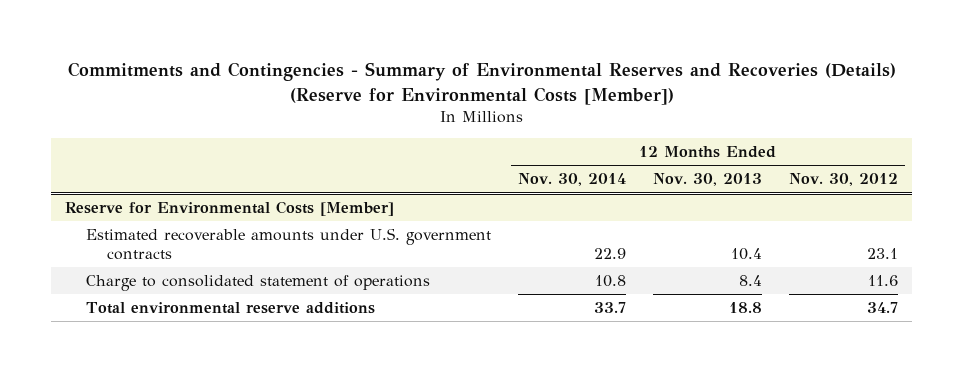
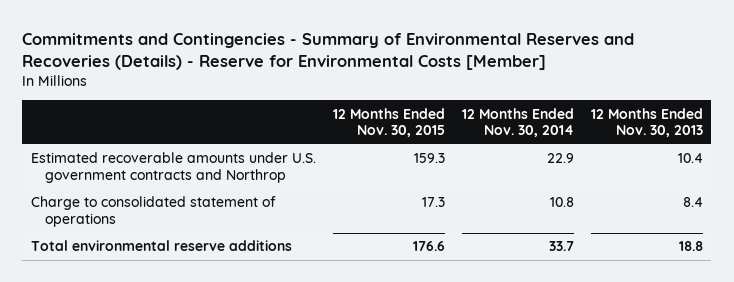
- Commitments and Contingencies - Summary of Environmental Reserves and Recoveries (Details) (Reserve for Environmental Costs [Member])
+ Commitments and Contingencies - Summary of Environmental Reserves and Recoveries (Details) - Reserve for Environmental Costs [Member]
- | 12 Months Ended Nov. 30, 2014 | 12 Months Ended Nov. 30, 2013 | 12 Months Ended Nov. 30, 2012
+ | 12 Months Ended Nov. 30, 2015 | 12 Months Ended Nov. 30, 2014 | 12 Months Ended Nov. 30, 2013
- Reserve for Environmental Costs [Member]
- Estimated recoverable amounts under U.S. government contracts | 22.9 | 10.4 | 23.1
+ Estimated recoverable amounts under U.S. government contracts and Northrop | 159.3 | 22.9 | 10.4

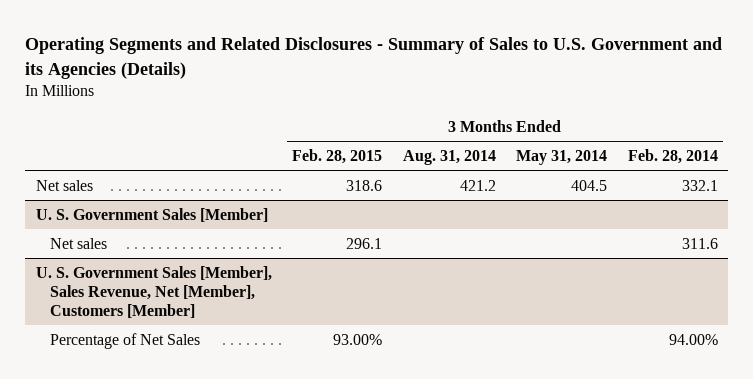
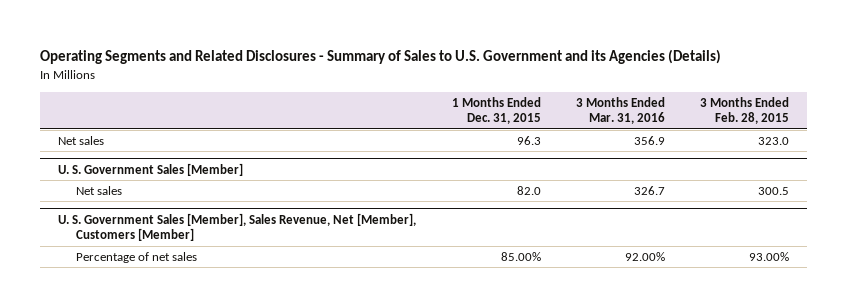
- | 3 Months Ended Feb. 28, 2015 | 3 Months Ended Aug. 31, 2014 | 3 Months Ended May 31, 2014 | 3 Months Ended Feb. 28, 2014
+ | 1 Months Ended Dec. 31, 2015 | 3 Months Ended Mar. 31, 2016 | 3 Months Ended Feb. 28, 2015
- Net sales | 318.6 | 421.2 | 404.5 | 332.1
+ Net sales | 96.3 | 356.9 | 323.0
@ U. S. Government Sales [Member]
- Net sales | 296.1 | | | 311.6
+ Net sales | 82.0 | 326.7 | 300.5
@ U. S. Government Sales [Member], Sales Revenue, Net [Member], Customers [Member]
- Percentage of Net Sales | 93.00% | | | 94.00%
+ Percentage of net sales | 85.00% | 92.00% | 93.00%

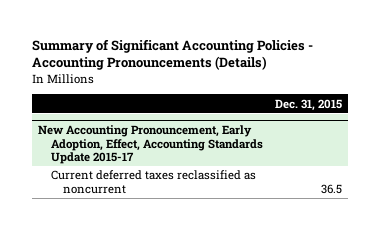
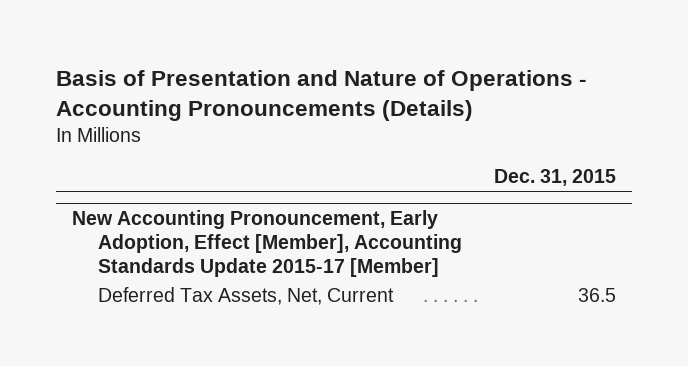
- Summary of Significant Accounting Policies - Accounting Pronouncements (Details)
+ Basis of Presentation and Nature of Operations - Accounting Pronouncements (Details)
- New Accounting Pronouncement, Early Adoption, Effect, Accounting Standards Update 2015-17
- Current deferred taxes reclassified as noncurrent | 36.5
+ New Accounting Pronouncement, Early Adoption, Effect [Member], Accounting Standards Update 2015-17 [Member]
+ Deferred Tax Assets, Net, Current | 36.5

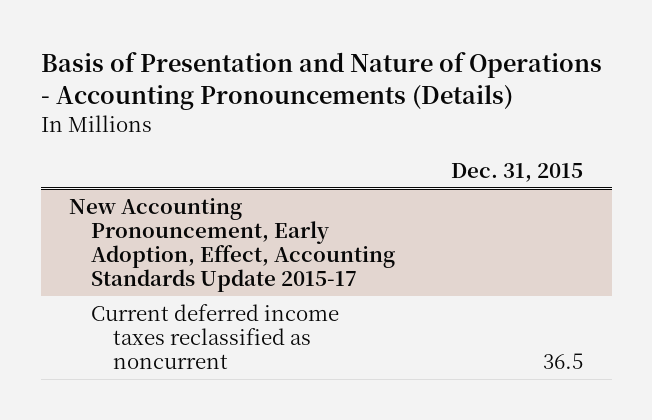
- New Accounting Pronouncement, Early Adoption, Effect [Member], Accounting Standards Update 2015-17 [Member]
- Deferred Tax Assets, Net, Current | 36.5
+ New Accounting Pronouncement, Early Adoption, Effect, Accounting Standards Update 2015-17
+ Current deferred income taxes reclassified as noncurrent | 36.5

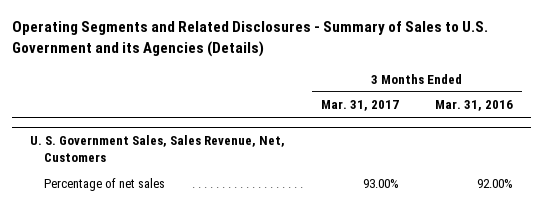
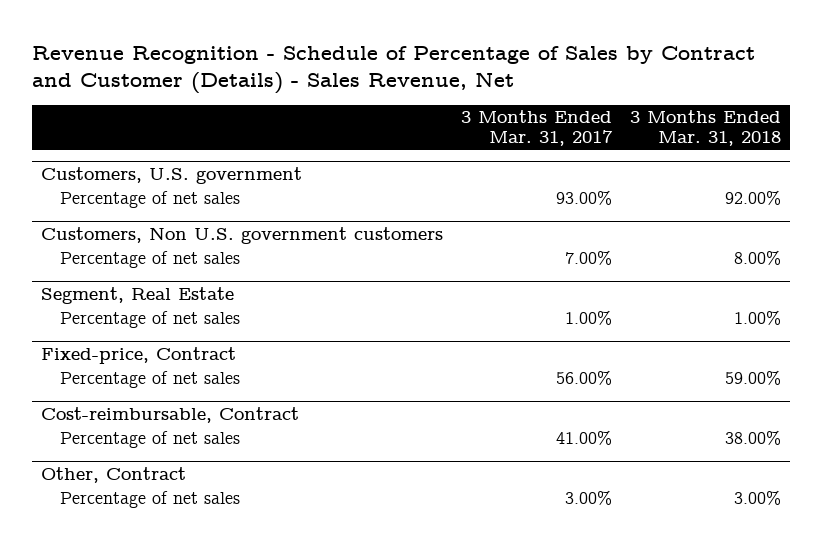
- Operating Segments and Related Disclosures - Summary of Sales to U.S. Government and its Agencies (Details)
+ Revenue Recognition - Schedule of Percentage of Sales by Contract and Customer (Details) - Sales Revenue, Net
- | 3 Months Ended Mar. 31, 2017 | 3 Months Ended Mar. 31, 2016
+ | 3 Months Ended Mar. 31, 2017 | 3 Months Ended Mar. 31, 2018
- U. S. Government Sales, Sales Revenue, Net, Customers
+ Customers, U.S. government
+ Customers, Non U.S. government customers
+ Percentage of net sales | 7.00% | 8.00%
+ Segment, Real Estate
+ Percentage of net sales | 1.00% | 1.00%
+ Fixed-price, Contract
+ Percentage of net sales | 56.00% | 59.00%
+ Cost-reimbursable, Contract
+ Percentage of net sales | 41.00% | 38.00%
+ Other, Contract
+ Percentage of net sales | 3.00% | 3.00%

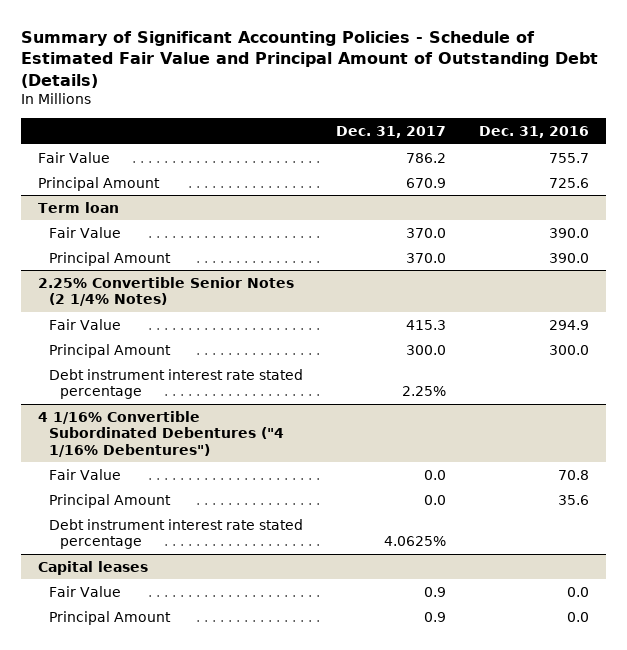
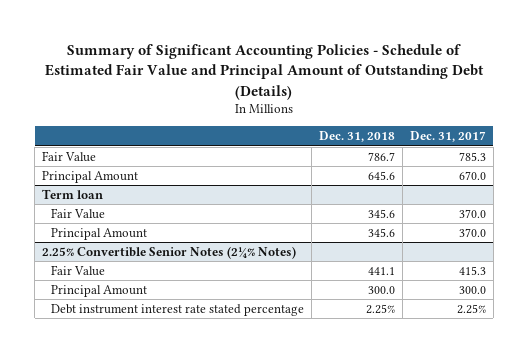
- | Dec. 31, 2017 | Dec. 31, 2016
+ | Dec. 31, 2018 | Dec. 31, 2017
- Fair Value | 786.2 | 755.7
- Principal Amount | 670.9 | 725.6
+ Fair Value | 786.7 | 785.3
+ Principal Amount | 645.6 | 670.0
- 2.25% Convertible Senior Notes (2 1/4% Notes)
+ 2.25% Convertible Senior Notes (2¼% Notes)
- 4 1/16% Convertible Subordinated Debentures ("4 1/16% Debentures")
- Fair Value | 0.0 | 70.8
- Principal Amount | 0.0 | 35.6
- Debt instrument interest rate stated percentage | 4.0625% |
- Capital leases
- Fair Value | 0.9 | 0.0
- Principal Amount | 0.9 | 0.0

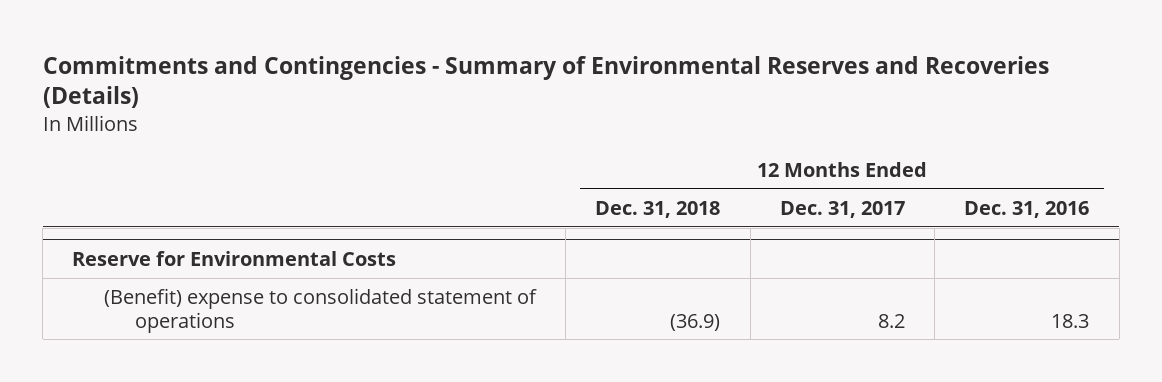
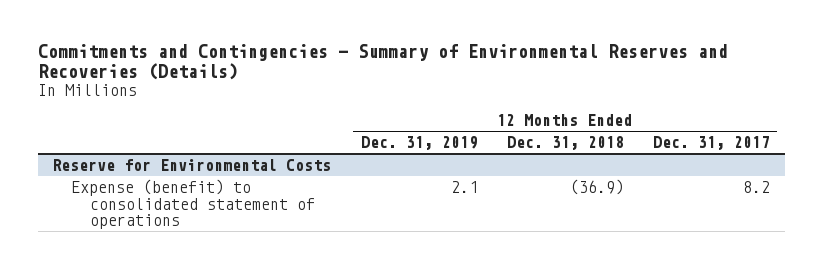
- | 12 Months Ended Dec. 31, 2018 | 12 Months Ended Dec. 31, 2017 | 12 Months Ended Dec. 31, 2016
+ | 12 Months Ended Dec. 31, 2019 | 12 Months Ended Dec. 31, 2018 | 12 Months Ended Dec. 31, 2017
@ Reserve for Environmental Costs
- (Benefit) expense to consolidated statement of operations | (36.9) | 8.2 | 18.3
+ Expense (benefit) to consolidated statement of operations | 2.1 | (36.9) | 8.2

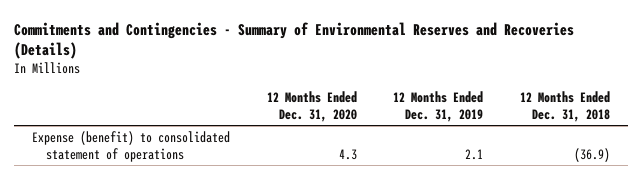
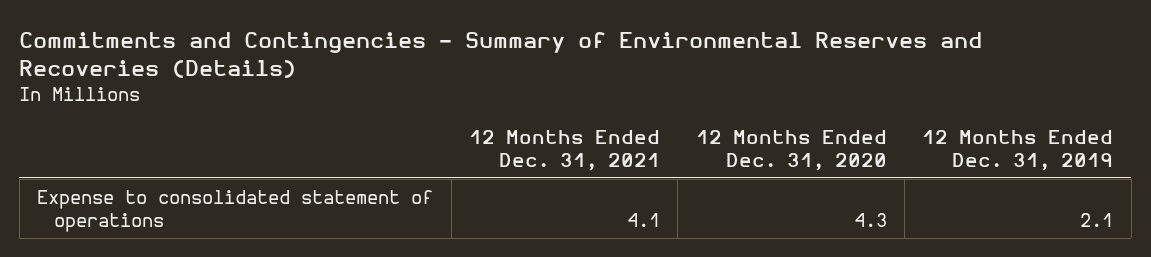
- | 12 Months Ended Dec. 31, 2020 | 12 Months Ended Dec. 31, 2019 | 12 Months Ended Dec. 31, 2018
+ | 12 Months Ended Dec. 31, 2021 | 12 Months Ended Dec. 31, 2020 | 12 Months Ended Dec. 31, 2019
- Expense (benefit) to consolidated statement of operations | 4.3 | 2.1 | (36.9)
+ Expense to consolidated statement of operations | 4.1 | 4.3 | 2.1

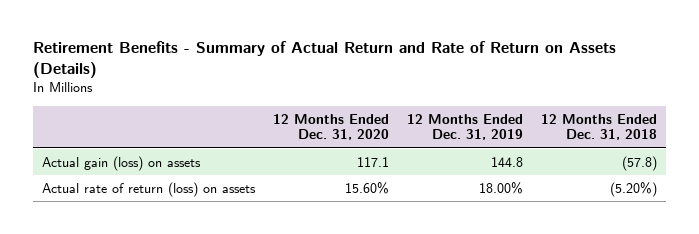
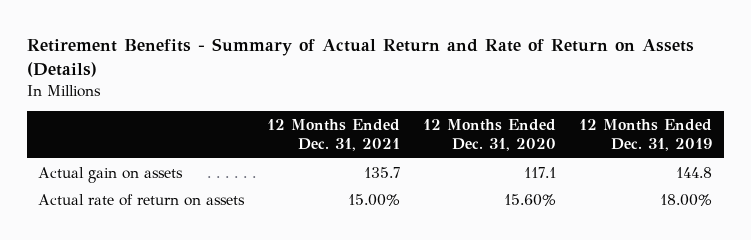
- | 12 Months Ended Dec. 31, 2020 | 12 Months Ended Dec. 31, 2019 | 12 Months Ended Dec. 31, 2018
+ | 12 Months Ended Dec. 31, 2021 | 12 Months Ended Dec. 31, 2020 | 12 Months Ended Dec. 31, 2019
- Actual gain (loss) on assets | 117.1 | 144.8 | (57.8)
- Actual rate of return (loss) on assets | 15.60% | 18.00% | (5.20%)
+ Actual gain on assets | 135.7 | 117.1 | 144.8
+ Actual rate of return on assets | 15.00% | 15.60% | 18.00%

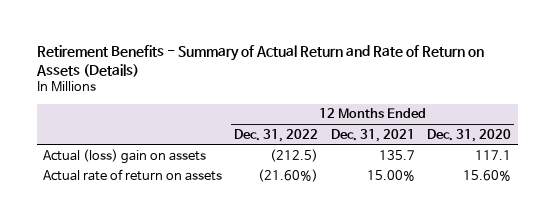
- | 12 Months Ended Dec. 31, 2021 | 12 Months Ended Dec. 31, 2020 | 12 Months Ended Dec. 31, 2019
+ | 12 Months Ended Dec. 31, 2022 | 12 Months Ended Dec. 31, 2021 | 12 Months Ended Dec. 31, 2020
- Actual gain on assets | 135.7 | 117.1 | 144.8
+ Actual (loss) gain on assets | (212.5) | 135.7 | 117.1

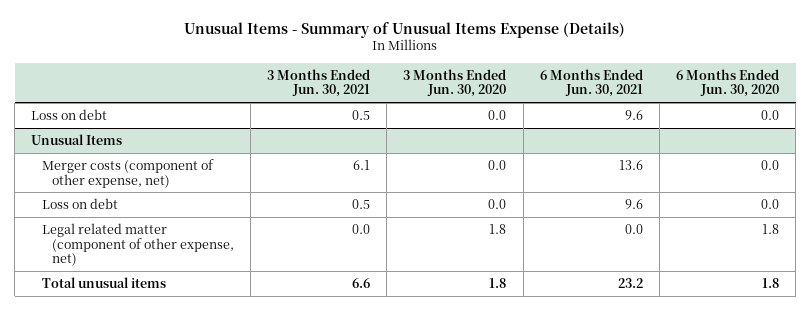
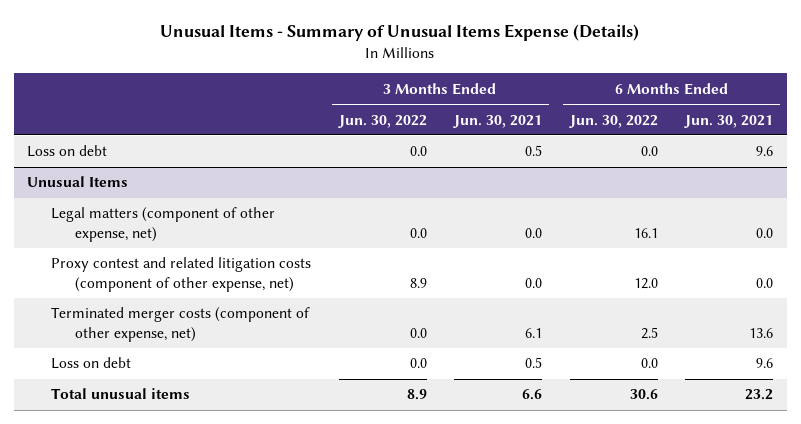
- | 3 Months Ended Jun. 30, 2021 | 3 Months Ended Jun. 30, 2020 | 6 Months Ended Jun. 30, 2021 | 6 Months Ended Jun. 30, 2020
+ | 3 Months Ended Jun. 30, 2022 | 3 Months Ended Jun. 30, 2021 | 6 Months Ended Jun. 30, 2022 | 6 Months Ended Jun. 30, 2021
@ Unusual Items
- Merger costs (component of other expense, net) | 6.1 | 0.0 | 13.6 | 0.0
+ Legal matters (component of other expense, net) | 0.0 | 0.0 | 16.1 | 0.0
+ Proxy contest and related litigation costs (component of other expense, net) | 8.9 | 0.0 | 12.0 | 0.0
+ Terminated merger costs (component of other expense, net) | 0.0 | 6.1 | 2.5 | 13.6
- Legal related matter (component of other expense, net) | 0.0 | 1.8 | 0.0 | 1.8

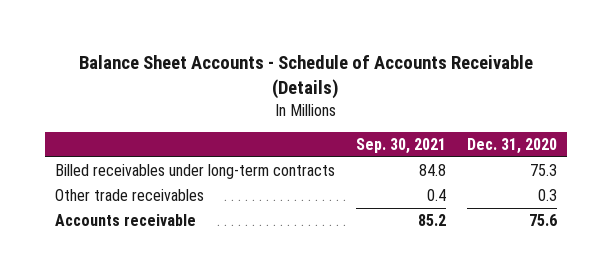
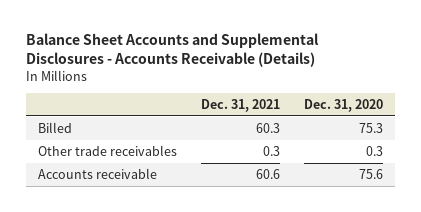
- Balance Sheet Accounts - Schedule of Accounts Receivable (Details)
+ Balance Sheet Accounts and Supplemental Disclosures - Accounts Receivable (Details)
- | Sep. 30, 2021 | Dec. 31, 2020
+ | Dec. 31, 2021 | Dec. 31, 2020
- Billed receivables under long-term contracts | 84.8 | 75.3
+ Billed | 60.3 | 75.3

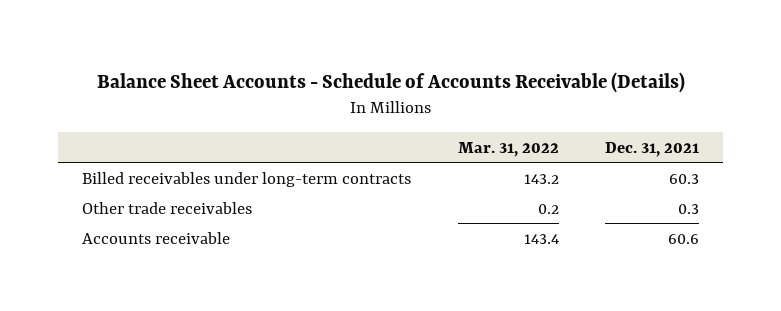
- Balance Sheet Accounts and Supplemental Disclosures - Accounts Receivable (Details)
+ Balance Sheet Accounts - Schedule of Accounts Receivable (Details)
- | Dec. 31, 2021 | Dec. 31, 2020
+ | Mar. 31, 2022 | Dec. 31, 2021
- Billed | 60.3 | 75.3
+ Billed receivables under long-term contracts | 143.2 | 60.3

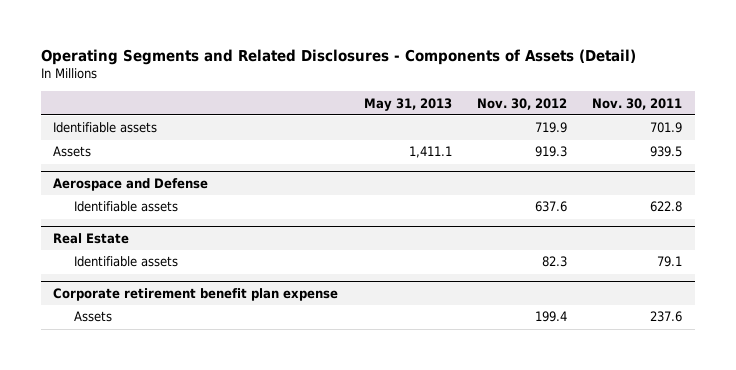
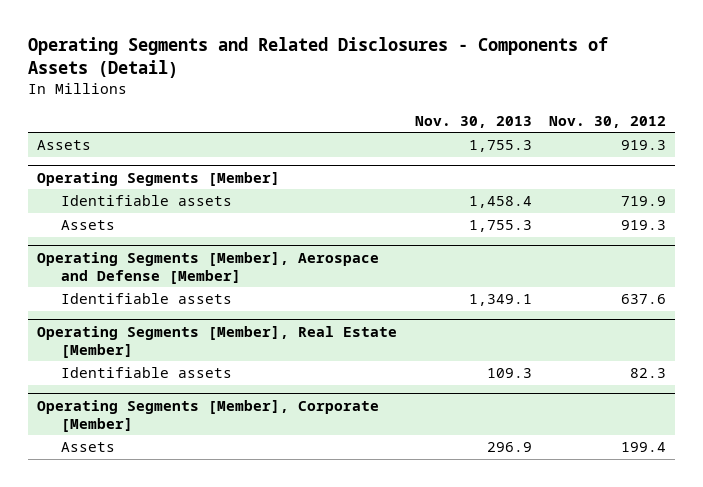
- | May 31, 2013 | Nov. 30, 2012 | Nov. 30, 2011
+ | Nov. 30, 2013 | Nov. 30, 2012
+ Assets | 1,755.3 | 919.3
+ Operating Segments [Member]
- Aerospace and Defense
+ Operating Segments [Member], Aerospace and Defense [Member]
- Real Estate
+ Operating Segments [Member], Real Estate [Member]
- Corporate retirement benefit plan expense
+ Operating Segments [Member], Corporate [Member]

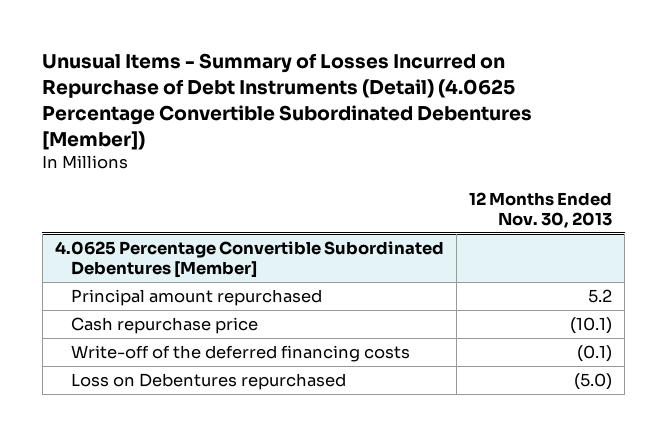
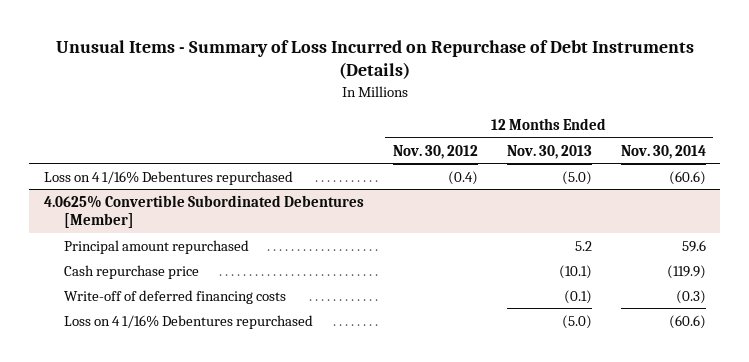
- Unusual Items - Summary of Losses Incurred on Repurchase of Debt Instruments (Detail) (4.0625 Percentage Convertible Subordinated Debentures [Member])
+ Unusual Items - Summary of Loss Incurred on Repurchase of Debt Instruments (Details)
- | 12 Months Ended Nov. 30, 2013
+ | 12 Months Ended Nov. 30, 2012 | 12 Months Ended Nov. 30, 2013 | 12 Months Ended Nov. 30, 2014
- 4.0625 Percentage Convertible Subordinated Debentures [Member]
+ Loss on 4 1/16% Debentures repurchased | (0.4) | (5.0) | (60.6)
+ 4.0625% Convertible Subordinated Debentures [Member]
- Write-off of the deferred financing costs | (0.1)
- Loss on Debentures repurchased | (5.0)
+ Write-off of deferred financing costs | | (0.1) | (0.3)
+ Loss on 4 1/16% Debentures repurchased | | (5.0) | (60.6)

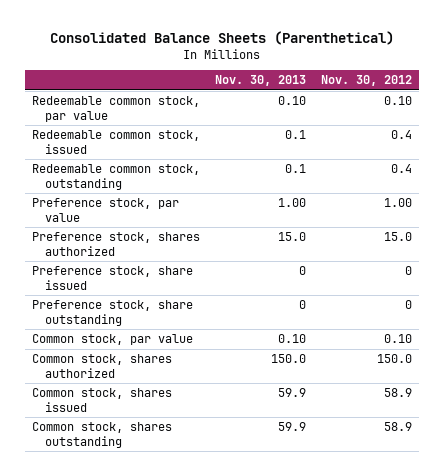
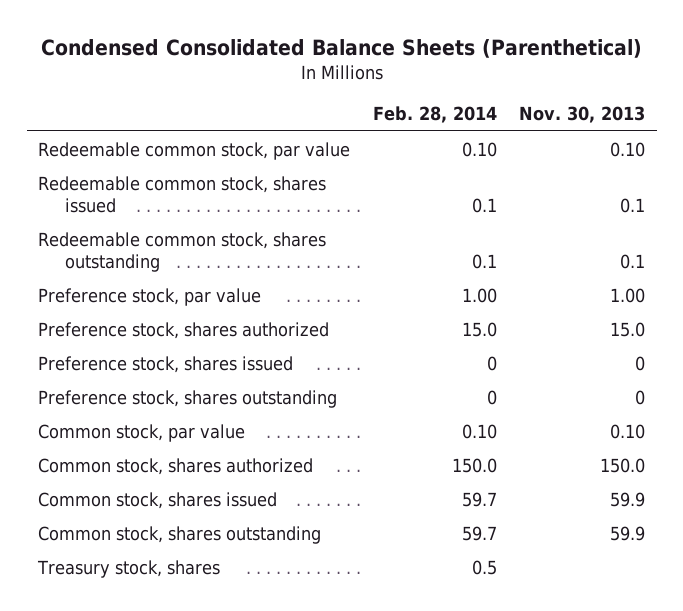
- Consolidated Balance Sheets (Parenthetical)
+ Condensed Consolidated Balance Sheets (Parenthetical)
- | Nov. 30, 2013 | Nov. 30, 2012
+ | Feb. 28, 2014 | Nov. 30, 2013
- Redeemable common stock, issued | 0.1 | 0.4
- Redeemable common stock, outstanding | 0.1 | 0.4
+ Redeemable common stock, shares issued | 0.1 | 0.1
+ Redeemable common stock, shares outstanding | 0.1 | 0.1
- Preference stock, share issued | 0 | 0
- Preference stock, share outstanding | 0 | 0
+ Preference stock, shares issued | 0 | 0
+ Preference stock, shares outstanding | 0 | 0
+ Treasury stock, shares | 0.5 |

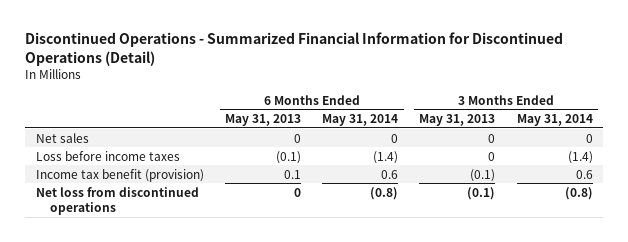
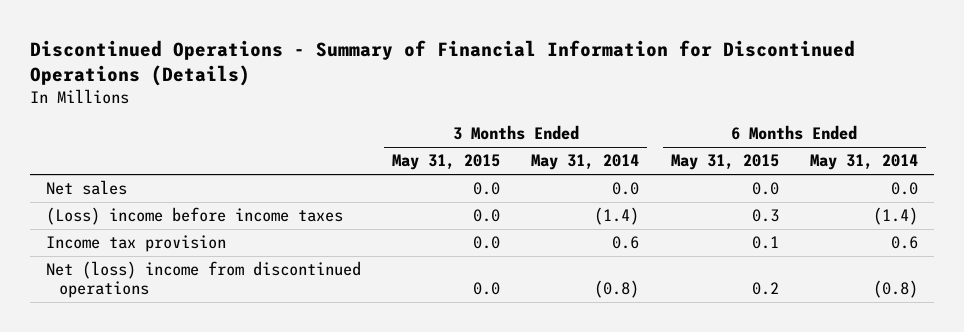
- Discontinued Operations - Summarized Financial Information for Discontinued Operations (Detail)
+ Discontinued Operations - Summary of Financial Information for Discontinued Operations (Details)
- | 6 Months Ended May 31, 2013 | 6 Months Ended May 31, 2014 | 3 Months Ended May 31, 2013 | 3 Months Ended May 31, 2014
+ | 3 Months Ended May 31, 2015 | 3 Months Ended May 31, 2014 | 6 Months Ended May 31, 2015 | 6 Months Ended May 31, 2014
- Net sales | 0 | 0 | 0 | 0
- Loss before income taxes | (0.1) | (1.4) | 0 | (1.4)
- Income tax benefit (provision) | 0.1 | 0.6 | (0.1) | 0.6
- Net loss from discontinued operations | 0 | (0.8) | (0.1) | (0.8)
+ Net sales | 0.0 | 0.0 | 0.0 | 0.0
+ (Loss) income before income taxes | 0.0 | (1.4) | 0.3 | (1.4)
+ Income tax provision | 0.0 | 0.6 | 0.1 | 0.6
+ Net (loss) income from discontinued operations | 0.0 | (0.8) | 0.2 | (0.8)

